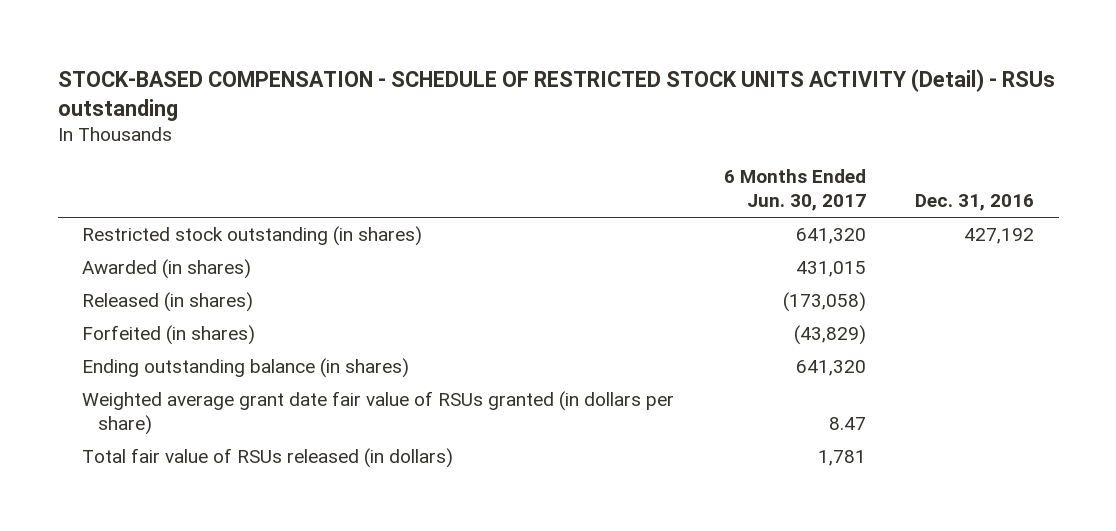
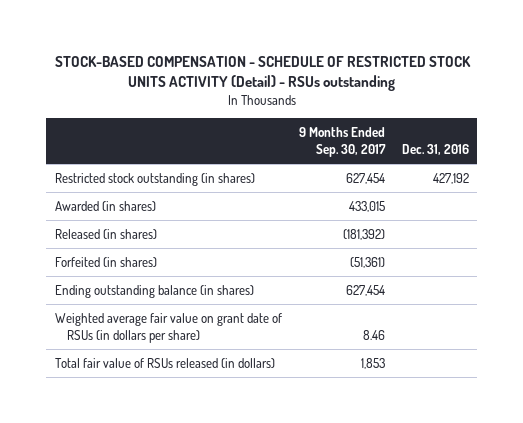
- | 6 Months Ended Jun. 30, 2017 | Dec. 31, 2016
+ | 9 Months Ended Sep. 30, 2017 | Dec. 31, 2016
- Weighted average grant date fair value of RSUs granted (in dollars per share) | 8.47 |
+ Weighted average fair value on grant date of RSUs (in dollars per share) | 8.46 |

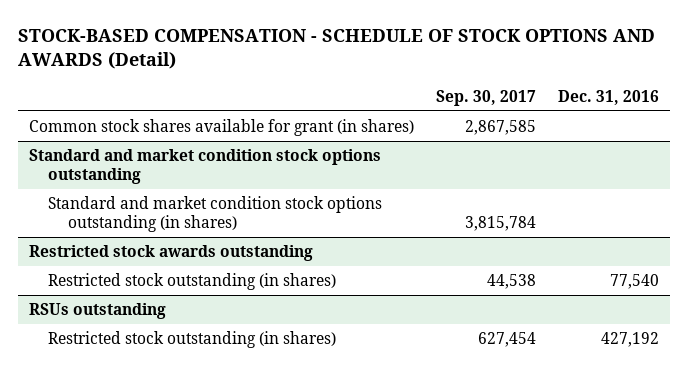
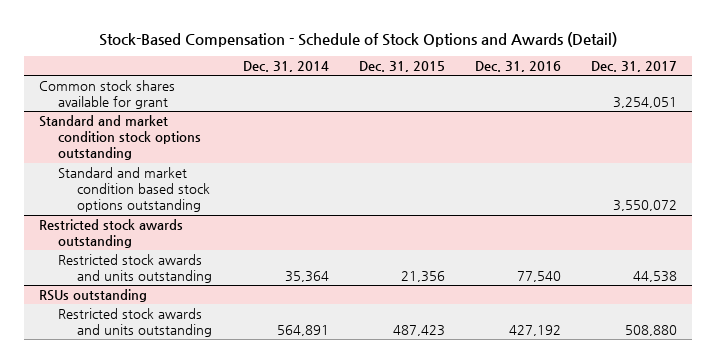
- STOCK-BASED COMPENSATION - SCHEDULE OF STOCK OPTIONS AND AWARDS (Detail)
+ Stock-Based Compensation - Schedule of Stock Options and Awards (Detail)
- | Sep. 30, 2017 | Dec. 31, 2016
+ | Dec. 31, 2014 | Dec. 31, 2015 | Dec. 31, 2016 | Dec. 31, 2017
- Common stock shares available for grant (in shares) | 2,867,585 |
+ Common stock shares available for grant | | | | 3,254,051
@ Standard and market condition stock options outstanding
- Standard and market condition stock options outstanding (in shares) | 3,815,784 |
+ Standard and market condition based stock options outstanding | | | | 3,550,072
@ Restricted stock awards outstanding
- Restricted stock outstanding (in shares) | 44,538 | 77,540
+ Restricted stock awards and units outstanding | 35,364 | 21,356 | 77,540 | 44,538
@ RSUs outstanding
- Restricted stock outstanding (in shares) | 627,454 | 427,192
+ Restricted stock awards and units outstanding | 564,891 | 487,423 | 427,192 | 508,880

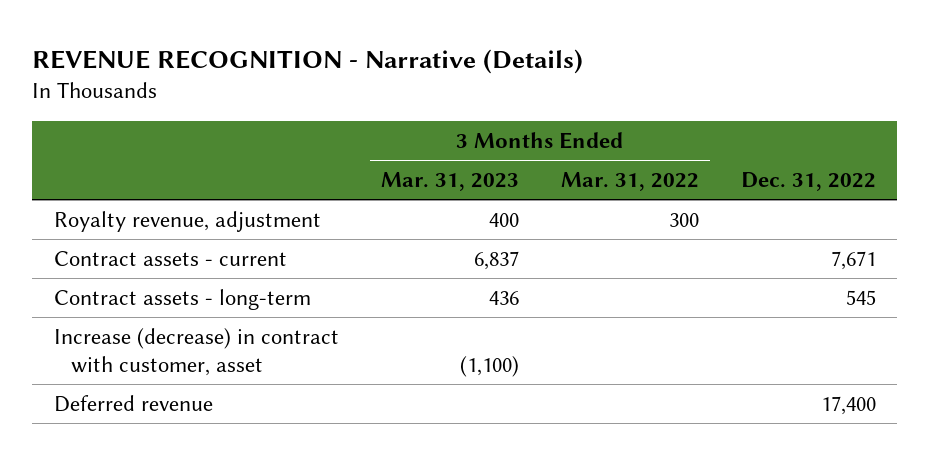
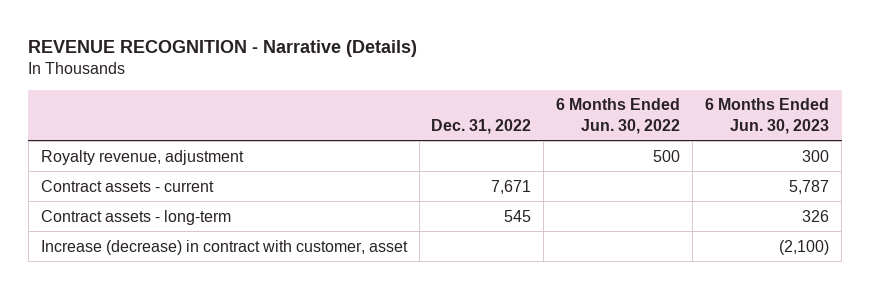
- | 3 Months Ended Mar. 31, 2023 | 3 Months Ended Mar. 31, 2022 | Dec. 31, 2022
+ | Dec. 31, 2022 | 6 Months Ended Jun. 30, 2022 | 6 Months Ended Jun. 30, 2023
- Deferred revenue | | | 17,400

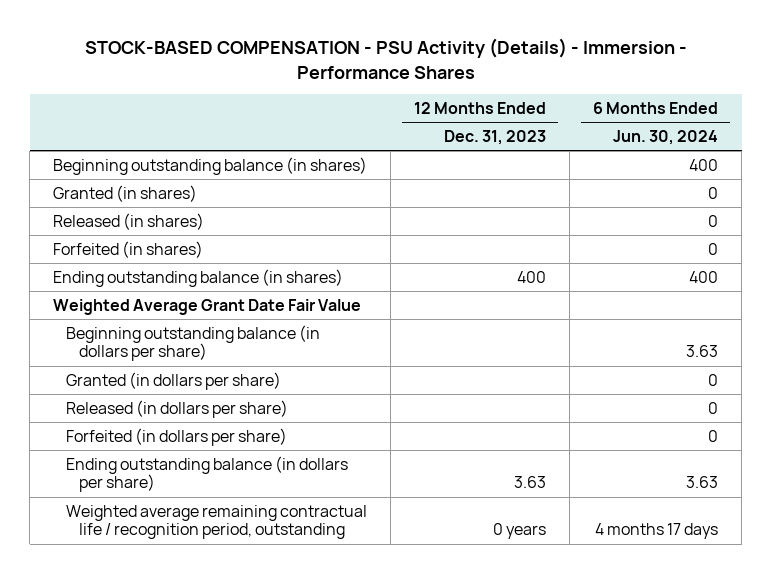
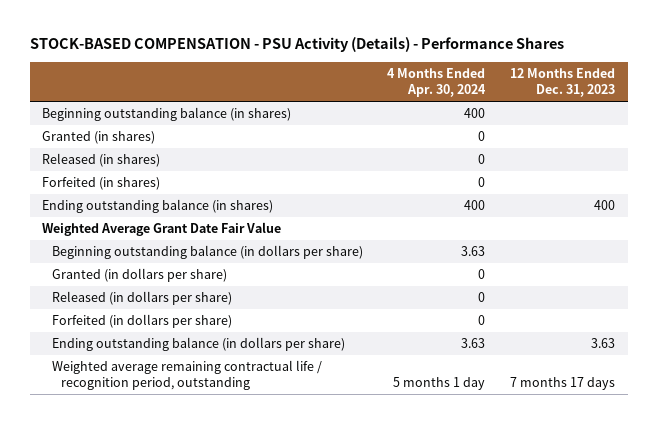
- STOCK-BASED COMPENSATION - PSU Activity (Details) - Immersion - Performance Shares
+ STOCK-BASED COMPENSATION - PSU Activity (Details) - Performance Shares
- | 12 Months Ended Dec. 31, 2023 | 6 Months Ended Jun. 30, 2024
+ | 4 Months Ended Apr. 30, 2024 | 12 Months Ended Dec. 31, 2023
- Weighted average remaining contractual life / recognition period, outstanding | 0 years | 4 months 17 days
+ Weighted average remaining contractual life / recognition period, outstanding | 5 months 1 day | 7 months 17 days

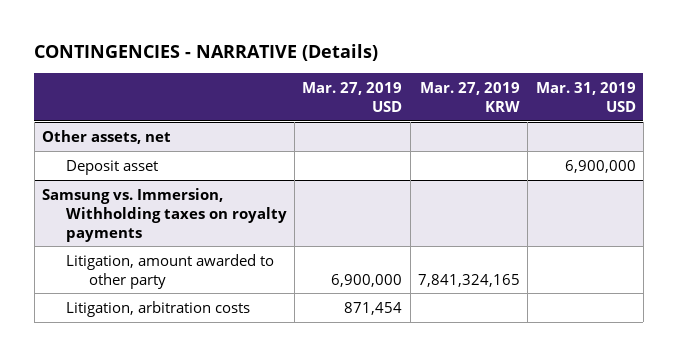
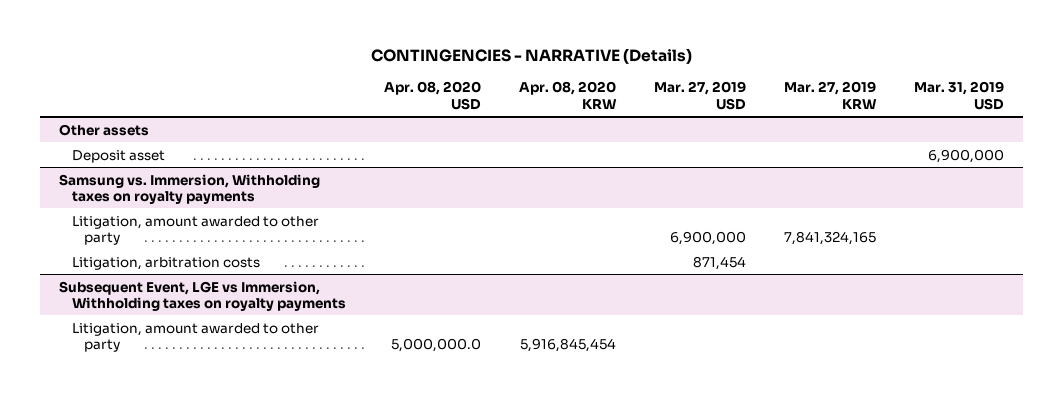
- | Mar. 27, 2019 USD | Mar. 27, 2019 KRW | Mar. 31, 2019 USD
+ | Apr. 08, 2020 USD | Apr. 08, 2020 KRW | Mar. 27, 2019 USD | Mar. 27, 2019 KRW | Mar. 31, 2019 USD
- Other assets, net
+ Other assets
+ Subsequent Event, LGE vs Immersion, Withholding taxes on royalty payments
+ Litigation, amount awarded to other party | 5,000,000.0 | 5,916,845,454 | | |

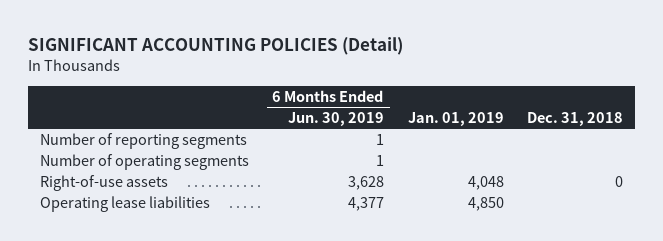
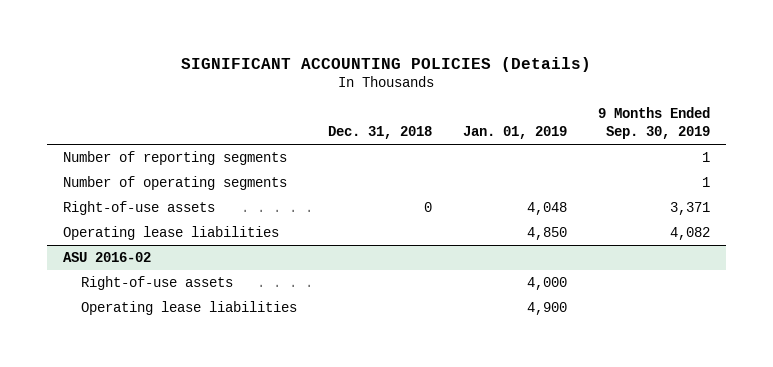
- SIGNIFICANT ACCOUNTING POLICIES (Detail)
+ SIGNIFICANT ACCOUNTING POLICIES (Details)
- | 6 Months Ended Jun. 30, 2019 | Jan. 01, 2019 | Dec. 31, 2018
+ | Dec. 31, 2018 | Jan. 01, 2019 | 9 Months Ended Sep. 30, 2019
+ ASU 2016-02
+ Right-of-use assets | | 4,000 |
+ Operating lease liabilities | | 4,900 |

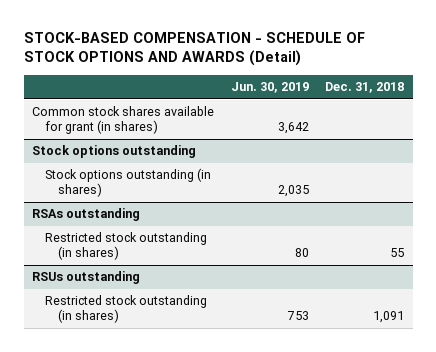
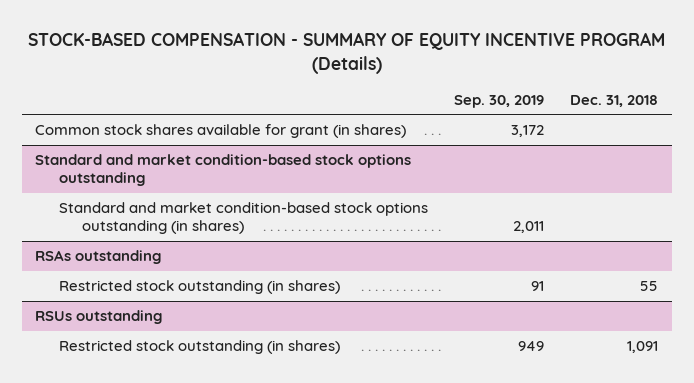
- STOCK-BASED COMPENSATION - SCHEDULE OF STOCK OPTIONS AND AWARDS (Detail)
+ STOCK-BASED COMPENSATION - SUMMARY OF EQUITY INCENTIVE PROGRAM (Details)
- | Jun. 30, 2019 | Dec. 31, 2018
+ | Sep. 30, 2019 | Dec. 31, 2018
- Stock options outstanding
- Stock options outstanding (in shares) | 2,035 |
+ Standard and market condition-based stock options outstanding
+ Standard and market condition-based stock options outstanding (in shares) | 2,011 |

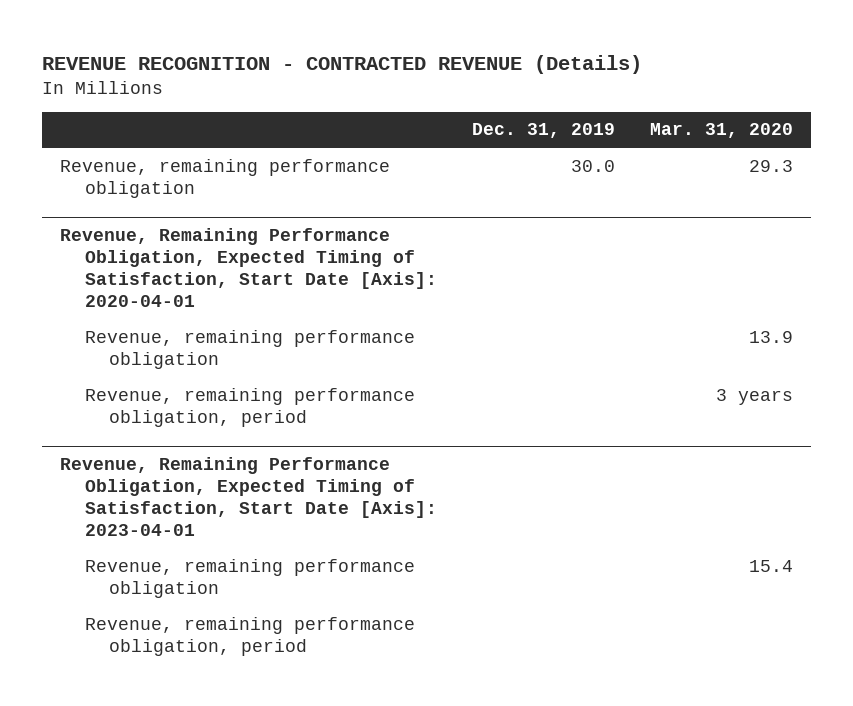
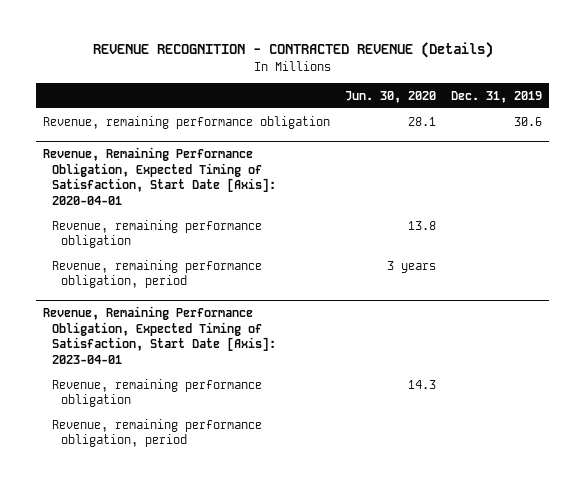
- | Dec. 31, 2019 | Mar. 31, 2020
+ | Jun. 30, 2020 | Dec. 31, 2019
- Revenue, remaining performance obligation | 30.0 | 29.3
+ Revenue, remaining performance obligation | 28.1 | 30.6

